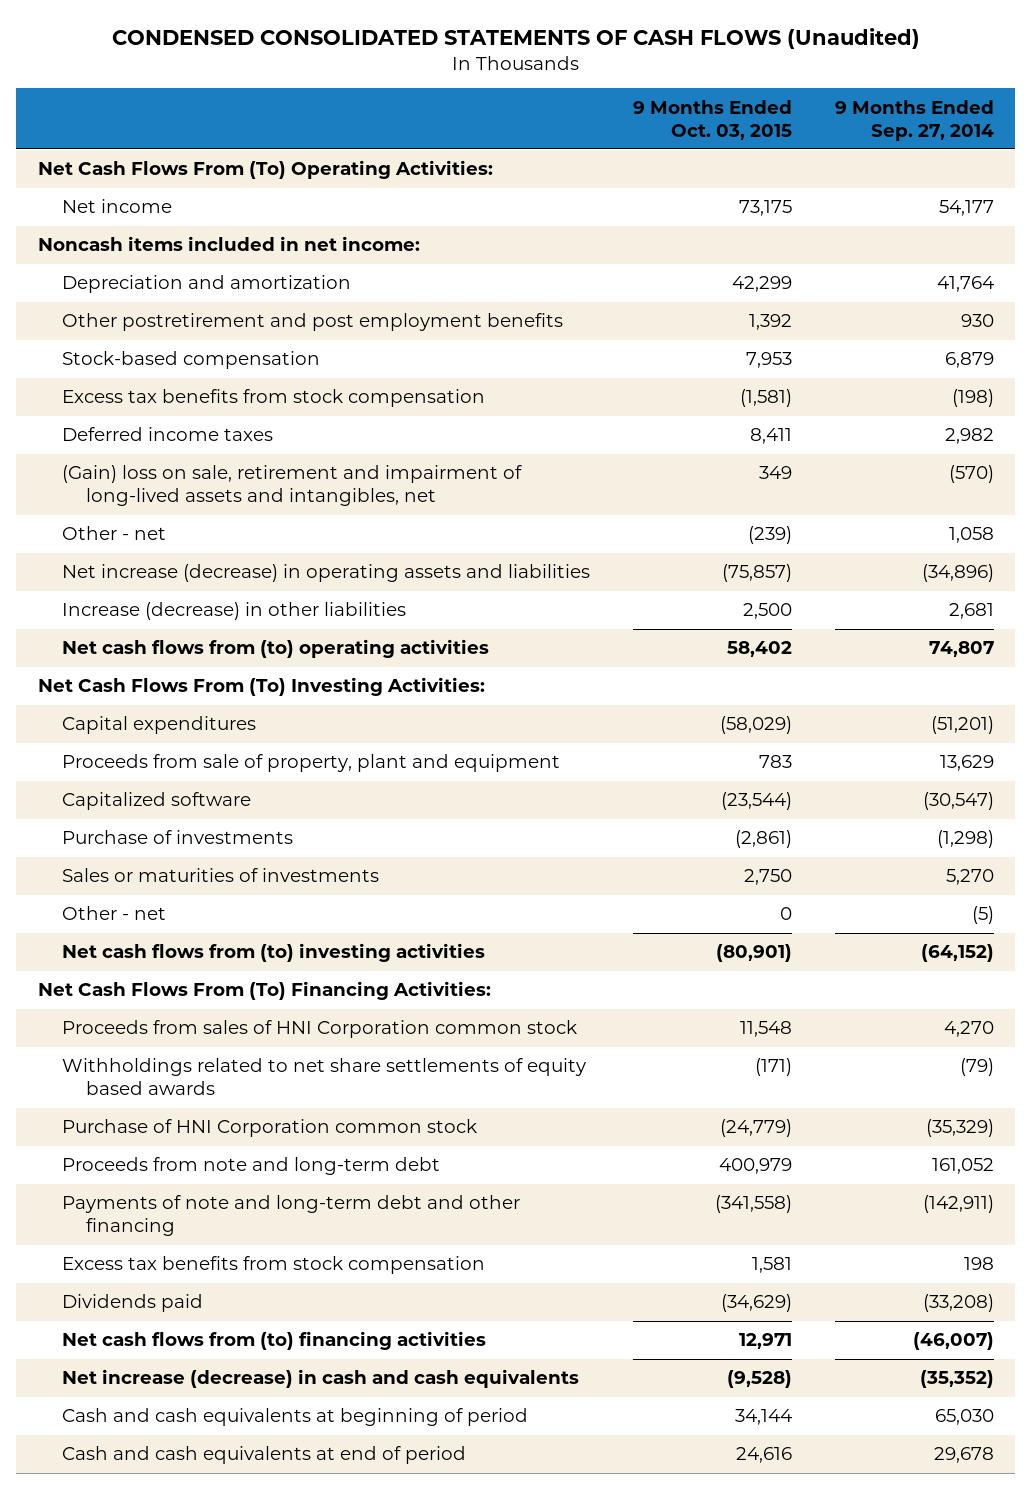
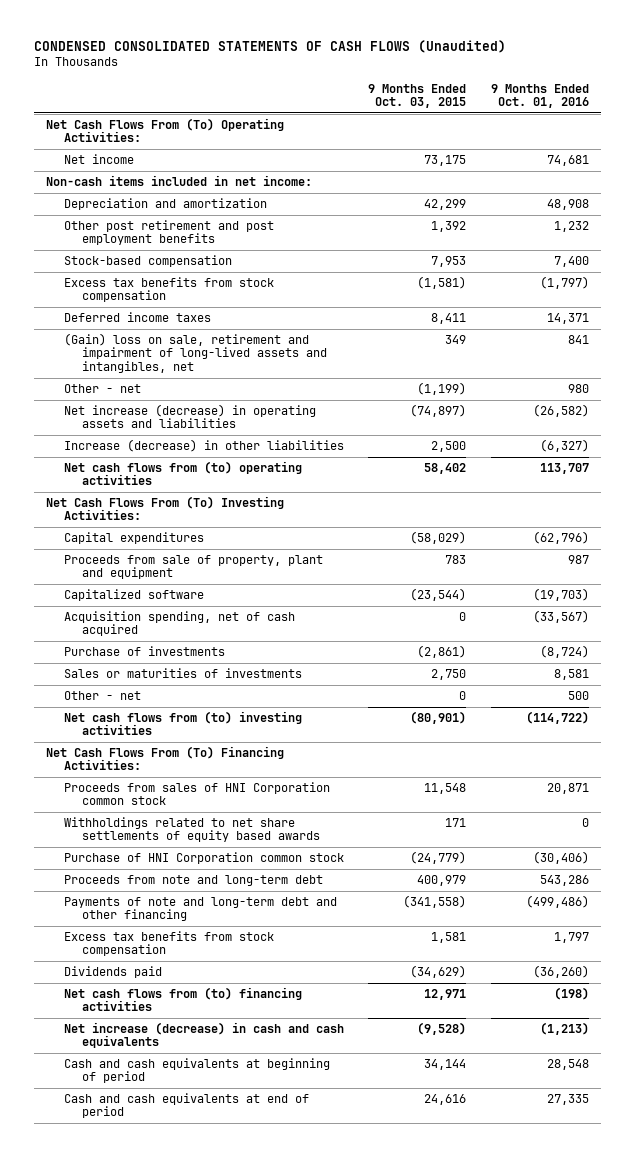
- | 9 Months Ended Oct. 03, 2015 | 9 Months Ended Sep. 27, 2014
+ | 9 Months Ended Oct. 03, 2015 | 9 Months Ended Oct. 01, 2016
- Noncash items included in net income:
+ Non-cash items included in net income:
- Other postretirement and post employment benefits | 1,392 | 930
+ Other post retirement and post employment benefits | 1,392 | 1,232
- Other - net | (239) | 1,058
- Net increase (decrease) in operating assets and liabilities | (75,857) | (34,896)
+ Other - net | (1,199) | 980
+ Net increase (decrease) in operating assets and liabilities | (74,897) | (26,582)
+ Acquisition spending, net of cash acquired | 0 | (33,567)
- Withholdings related to net share settlements of equity based awards | (171) | (79)
+ Withholdings related to net share settlements of equity based awards | 171 | 0

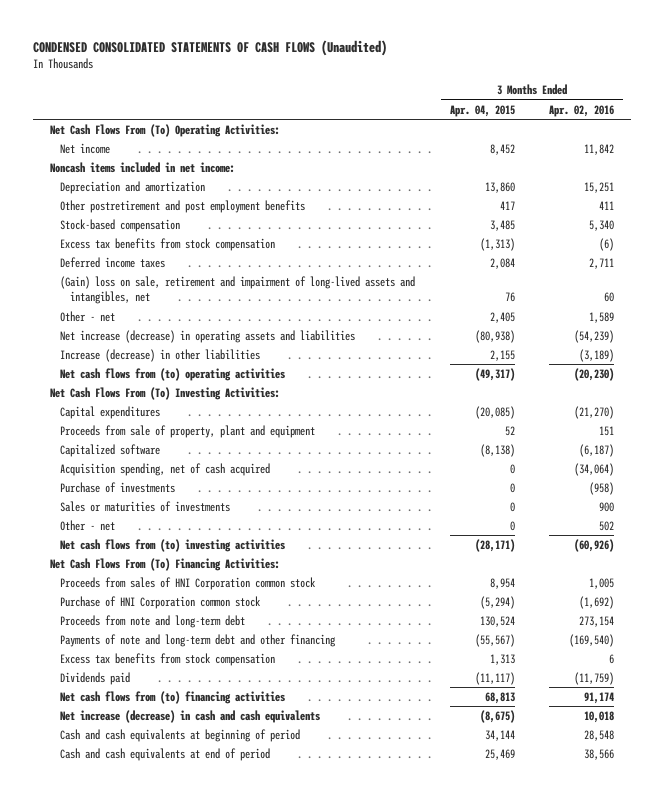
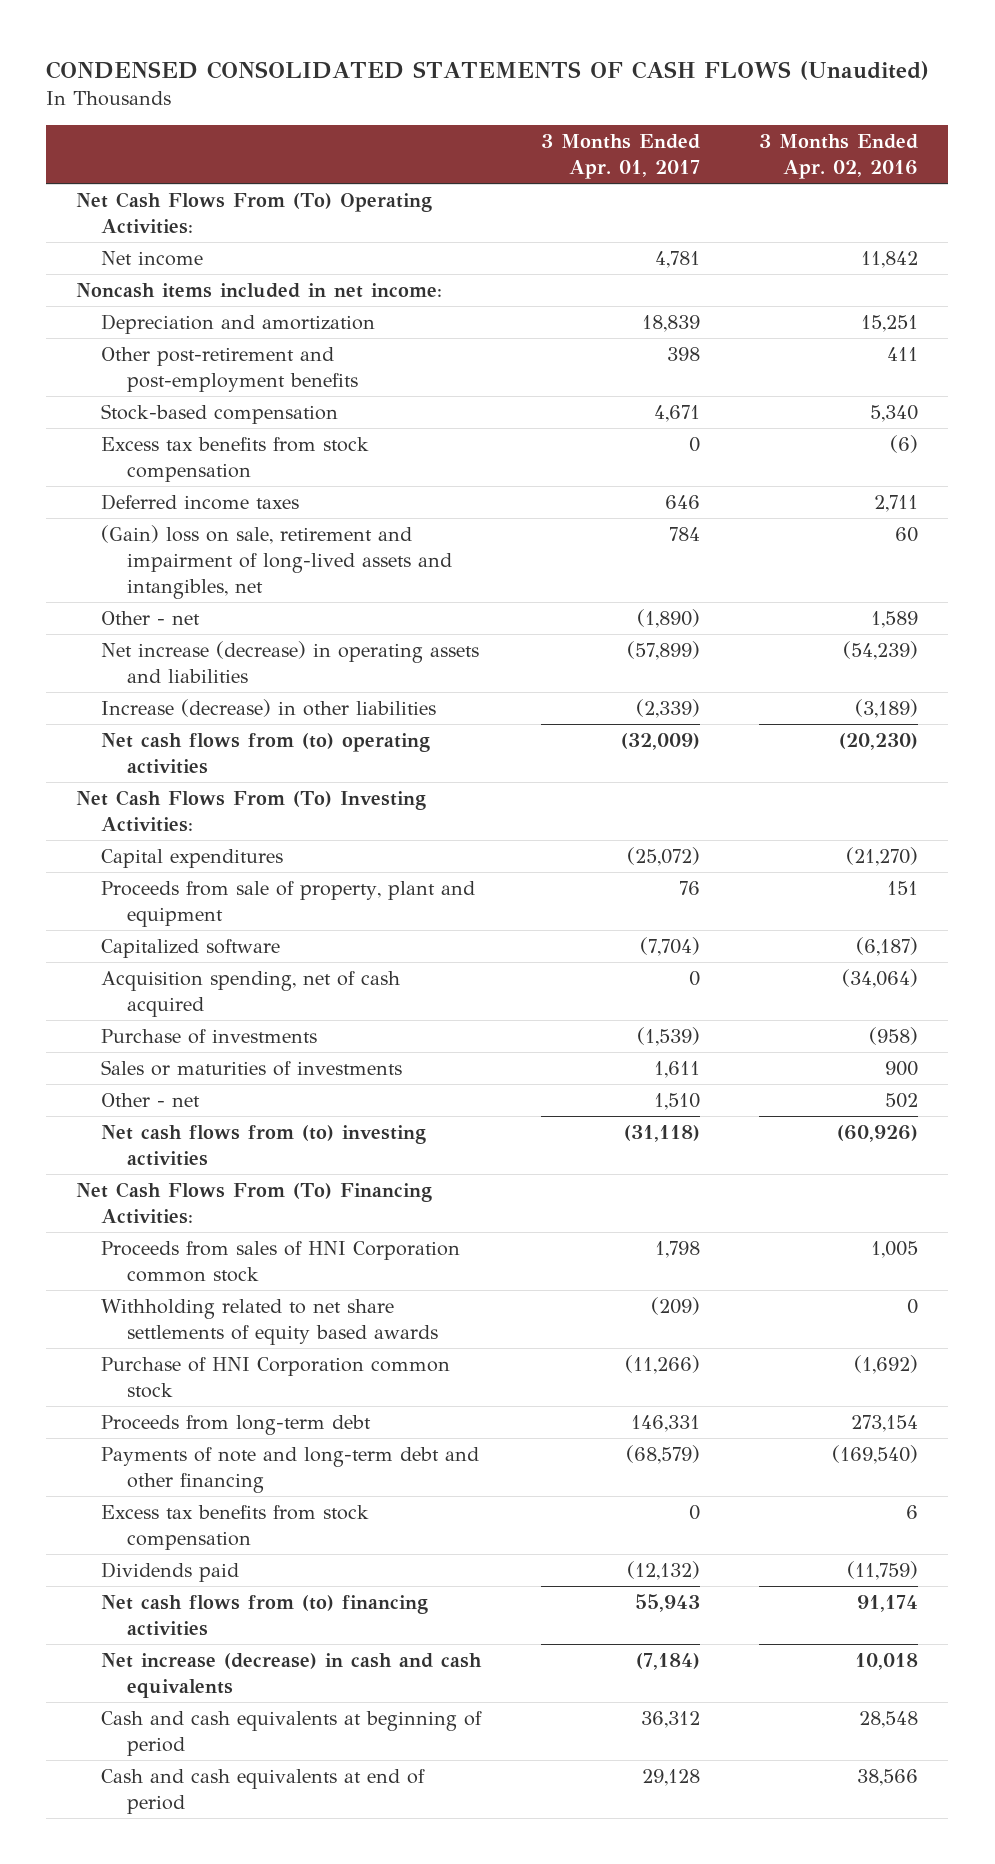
- | 3 Months Ended Apr. 04, 2015 | 3 Months Ended Apr. 02, 2016
+ | 3 Months Ended Apr. 01, 2017 | 3 Months Ended Apr. 02, 2016
- Other postretirement and post employment benefits | 417 | 411
+ Other post-retirement and post-employment benefits | 398 | 411
+ Withholding related to net share settlements of equity based awards | (209) | 0
- Proceeds from note and long-term debt | 130,524 | 273,154
+ Proceeds from long-term debt | 146,331 | 273,154

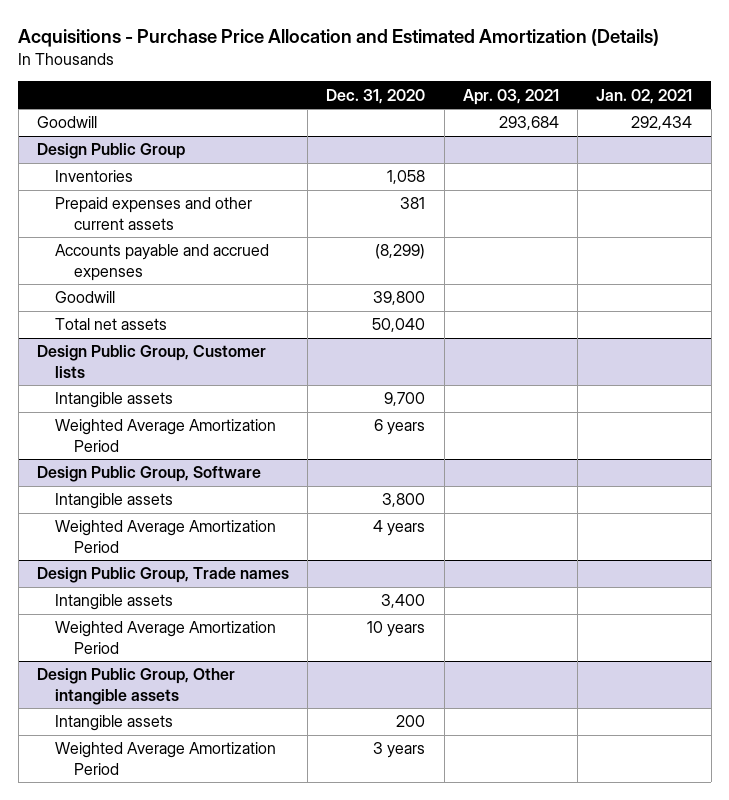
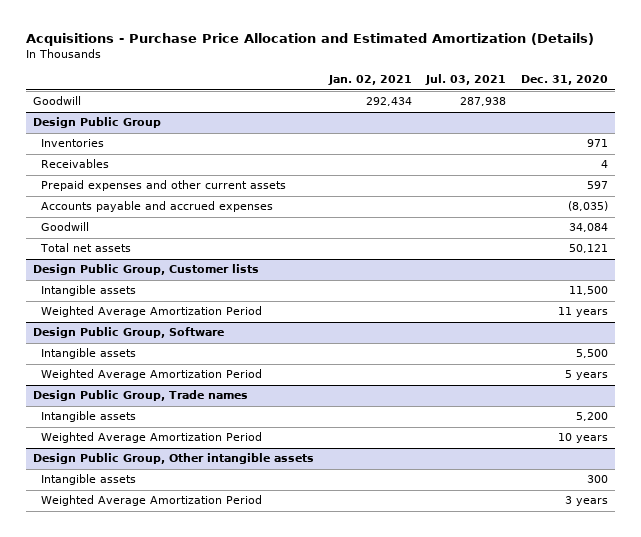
- | Dec. 31, 2020 | Apr. 03, 2021 | Jan. 02, 2021
+ | Jan. 02, 2021 | Jul. 03, 2021 | Dec. 31, 2020
@ Design Public Group
- Inventories | 1,058 | |
- Prepaid expenses and other current assets | 381 | |
- Accounts payable and accrued expenses | (8,299) | |
- Goodwill | 39,800 | |
- Total net assets | 50,040 | |
+ Inventories | | | 971
+ Receivables | | | 4
+ Prepaid expenses and other current assets | | | 597
+ Accounts payable and accrued expenses | | | (8,035)
+ Goodwill | | | 34,084
+ Total net assets | | | 50,121
@ Design Public Group, Customer lists
- Intangible assets | 9,700 | |
- Weighted Average Amortization Period | 6 years | |
+ Intangible assets | | | 11,500
+ Weighted Average Amortization Period | | | 11 years
@ Design Public Group, Software
- Intangible assets | 3,800 | |
- Weighted Average Amortization Period | 4 years | |
+ Intangible assets | | | 5,500
+ Weighted Average Amortization Period | | | 5 years
@ Design Public Group, Trade names
- Intangible assets | 3,400 | |
+ Intangible assets | | | 5,200
@ Design Public Group, Other intangible assets
- Intangible assets | 200 | |
+ Intangible assets | | | 300

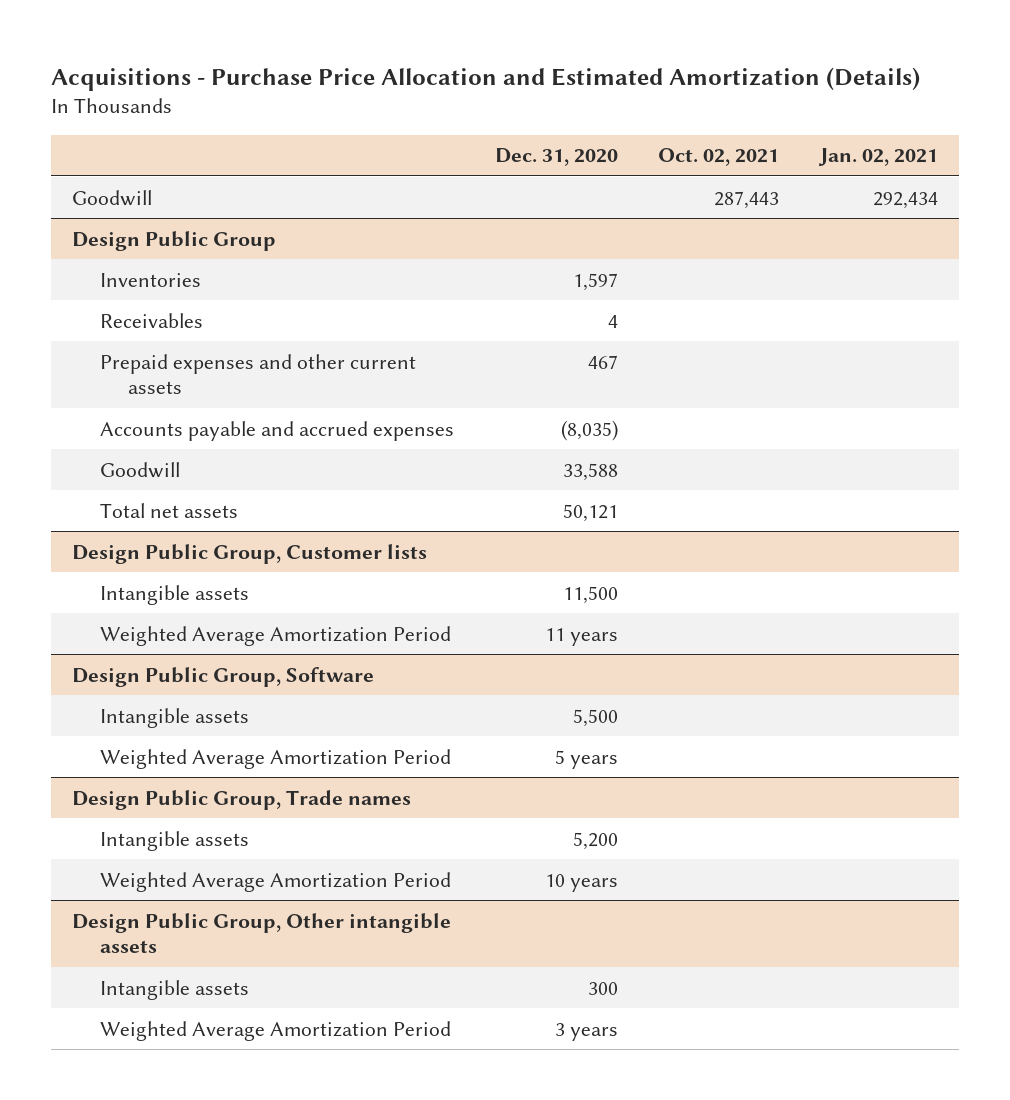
- | Jan. 02, 2021 | Jul. 03, 2021 | Dec. 31, 2020
+ | Dec. 31, 2020 | Oct. 02, 2021 | Jan. 02, 2021
@ Design Public Group
- Inventories | | | 971
+ Inventories | 1,597 | |
- Prepaid expenses and other current assets | | | 597
+ Prepaid expenses and other current assets | 467 | |
- Goodwill | | | 34,084
+ Goodwill | 33,588 | |

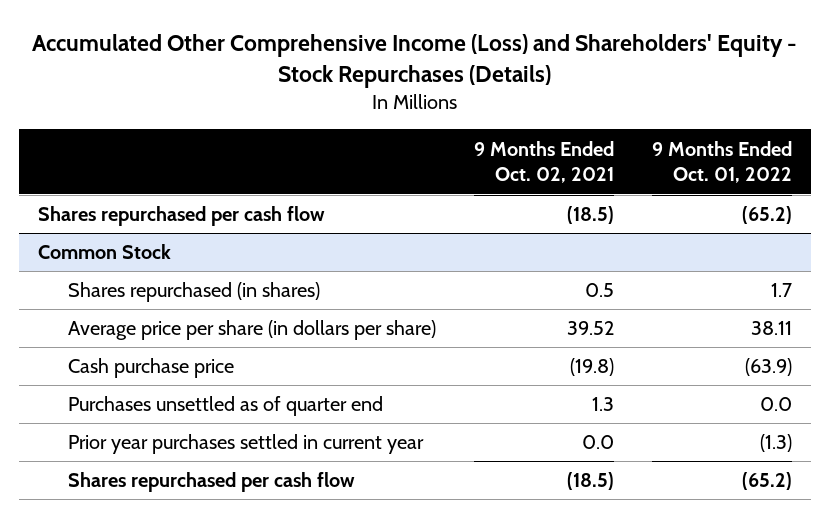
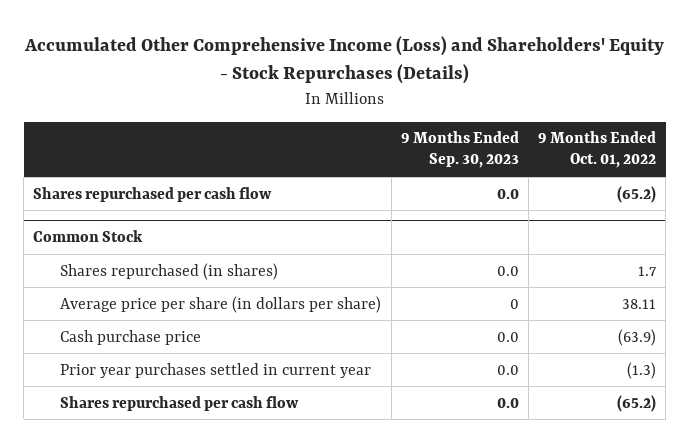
- | 9 Months Ended Oct. 02, 2021 | 9 Months Ended Oct. 01, 2022
+ | 9 Months Ended Sep. 30, 2023 | 9 Months Ended Oct. 01, 2022
@ Common Stock
- Purchases unsettled as of quarter end | 1.3 | 0.0

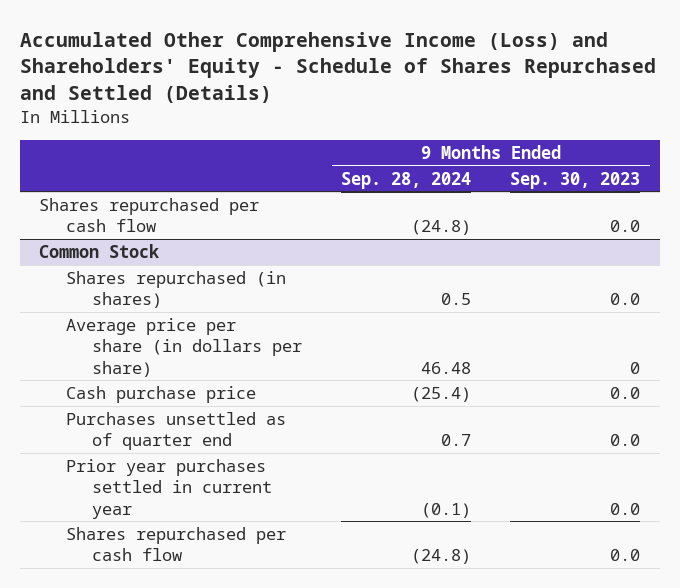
- Accumulated Other Comprehensive Income (Loss) and Shareholders' Equity - Stock Repurchases (Details)
+ Accumulated Other Comprehensive Income (Loss) and Shareholders' Equity - Schedule of Shares Repurchased and Settled (Details)
- | 9 Months Ended Sep. 30, 2023 | 9 Months Ended Oct. 01, 2022
+ | 9 Months Ended Sep. 28, 2024 | 9 Months Ended Sep. 30, 2023
@ Common Stock
+ Purchases unsettled as of quarter end | 0.7 | 0.0

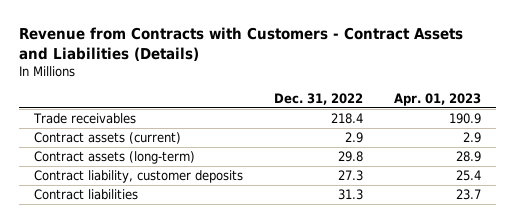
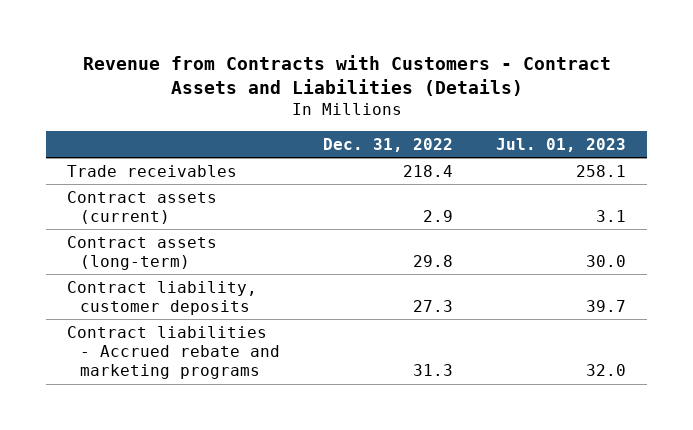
- | Dec. 31, 2022 | Apr. 01, 2023
+ | Dec. 31, 2022 | Jul. 01, 2023
- Contract liabilities | 31.3 | 23.7
+ Contract liabilities - Accrued rebate and marketing programs | 31.3 | 32.0

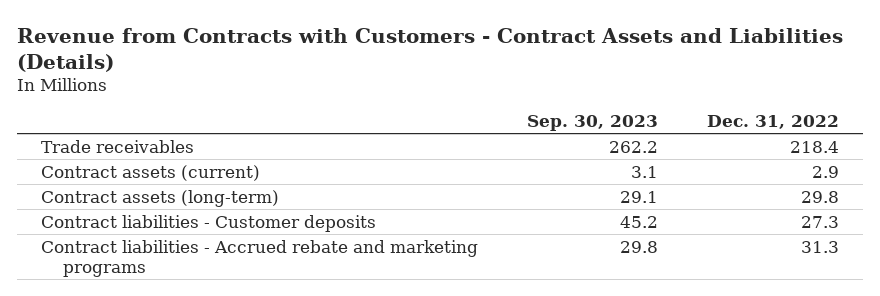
- | Dec. 31, 2022 | Jul. 01, 2023
+ | Sep. 30, 2023 | Dec. 31, 2022
- Contract liability, customer deposits | 27.3 | 39.7
+ Contract liabilities - Customer deposits | 45.2 | 27.3

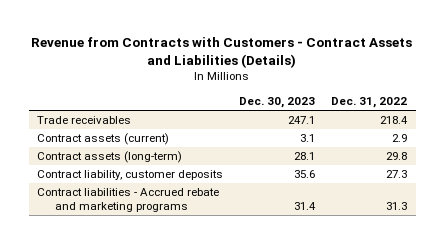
- | Sep. 30, 2023 | Dec. 31, 2022
+ | Dec. 30, 2023 | Dec. 31, 2022
- Contract liabilities - Customer deposits | 45.2 | 27.3
+ Contract liability, customer deposits | 35.6 | 27.3

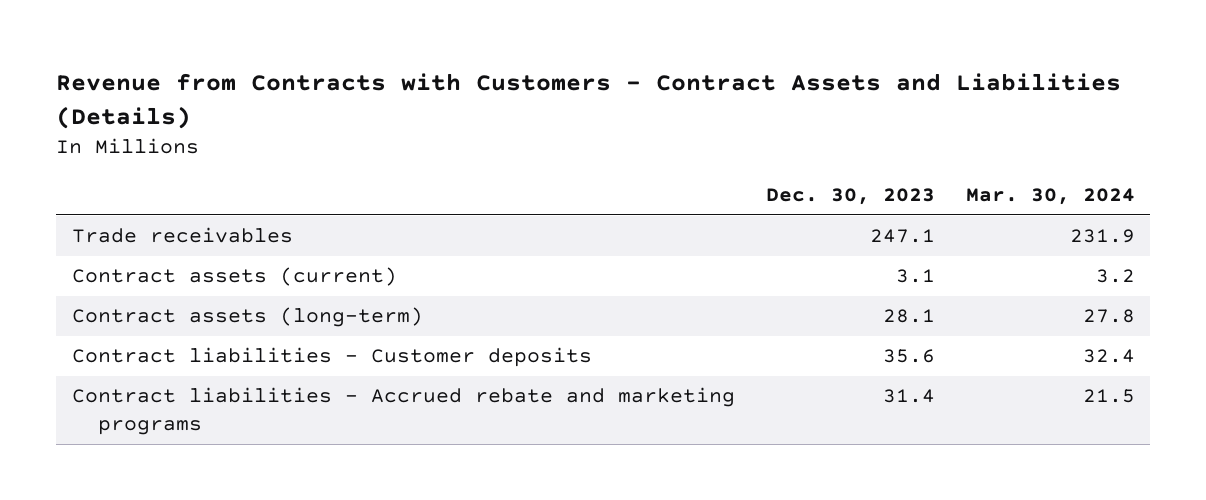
- | Dec. 30, 2023 | Dec. 31, 2022
+ | Dec. 30, 2023 | Mar. 30, 2024
- Contract liability, customer deposits | 35.6 | 27.3
+ Contract liabilities - Customer deposits | 35.6 | 32.4

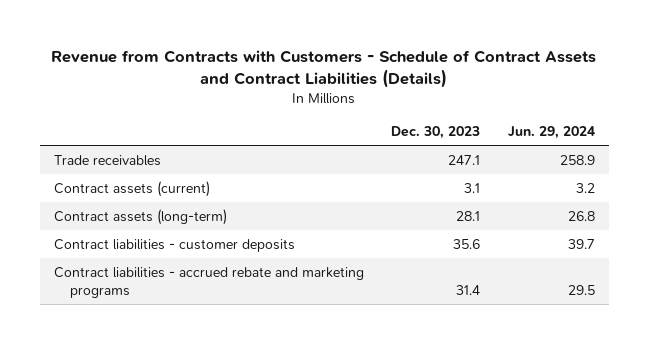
- Revenue from Contracts with Customers - Contract Assets and Liabilities (Details)
+ Revenue from Contracts with Customers - Schedule of Contract Assets and Contract Liabilities (Details)
- | Dec. 30, 2023 | Mar. 30, 2024
+ | Dec. 30, 2023 | Jun. 29, 2024
- Contract liabilities - Customer deposits | 35.6 | 32.4
- Contract liabilities - Accrued rebate and marketing programs | 31.4 | 21.5
+ Contract liabilities - customer deposits | 35.6 | 39.7
+ Contract liabilities - accrued rebate and marketing programs | 31.4 | 29.5

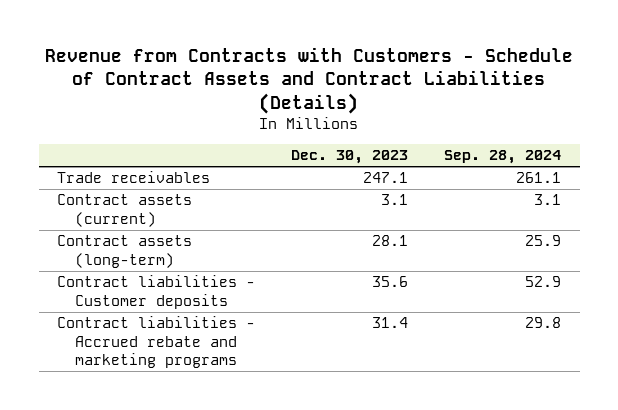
- | Dec. 30, 2023 | Jun. 29, 2024
+ | Dec. 30, 2023 | Sep. 28, 2024
- Contract liabilities - customer deposits | 35.6 | 39.7
- Contract liabilities - accrued rebate and marketing programs | 31.4 | 29.5
+ Contract liabilities - Customer deposits | 35.6 | 52.9
+ Contract liabilities - Accrued rebate and marketing programs | 31.4 | 29.8

